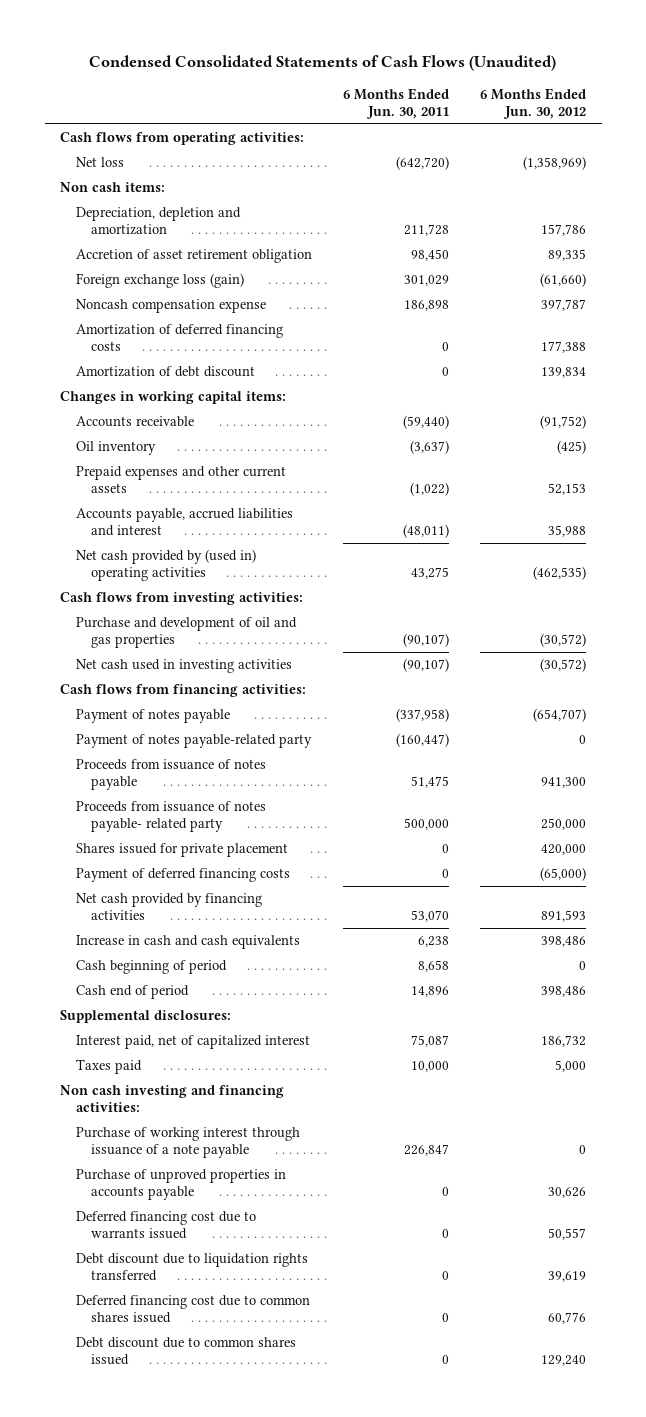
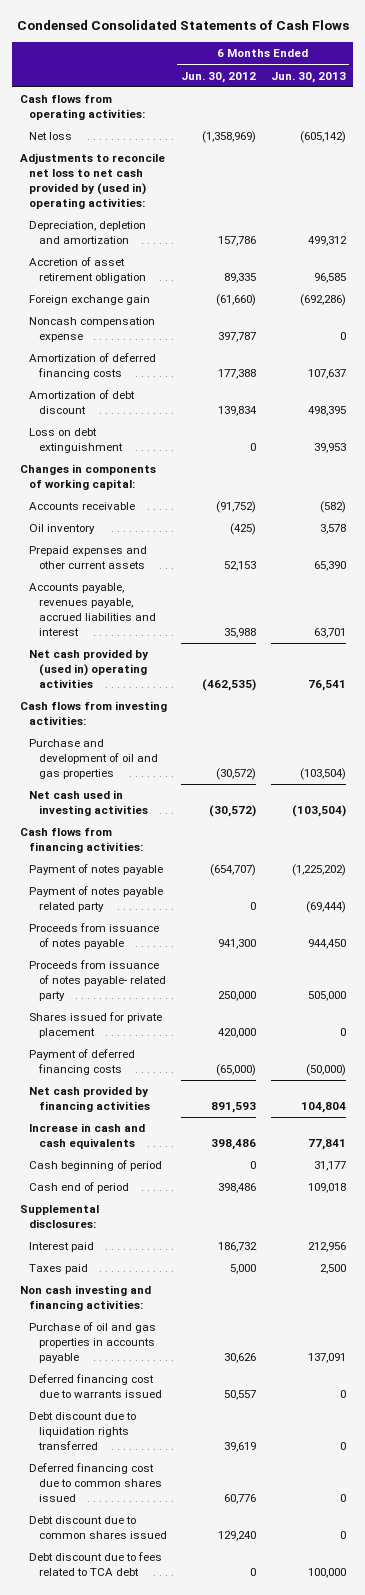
- Condensed Consolidated Statements of Cash Flows (Unaudited)
+ Condensed Consolidated Statements of Cash Flows
- | 6 Months Ended Jun. 30, 2011 | 6 Months Ended Jun. 30, 2012
+ | 6 Months Ended Jun. 30, 2012 | 6 Months Ended Jun. 30, 2013
- Non cash items:
+ Adjustments to reconcile net loss to net cash provided by (used in) operating activities:
- Foreign exchange loss (gain) | 301,029 | (61,660)
+ Foreign exchange gain | (61,660) | (692,286)
- Changes in working capital items:
+ Loss on debt extinguishment | 0 | 39,953
+ Changes in components of working capital:
- Accounts payable, accrued liabilities and interest | (48,011) | 35,988
+ Accounts payable, revenues payable, accrued liabilities and interest | 35,988 | 63,701
- Payment of notes payable-related party | (160,447) | 0
+ Payment of notes payable related party | 0 | (69,444)
- Interest paid, net of capitalized interest | 75,087 | 186,732
+ Interest paid | 186,732 | 212,956
- Purchase of working interest through issuance of a note payable | 226,847 | 0
- Purchase of unproved properties in accounts payable | 0 | 30,626
+ Purchase of oil and gas properties in accounts payable | 30,626 | 137,091
+ Debt discount due to fees related to TCA debt | 0 | 100,000

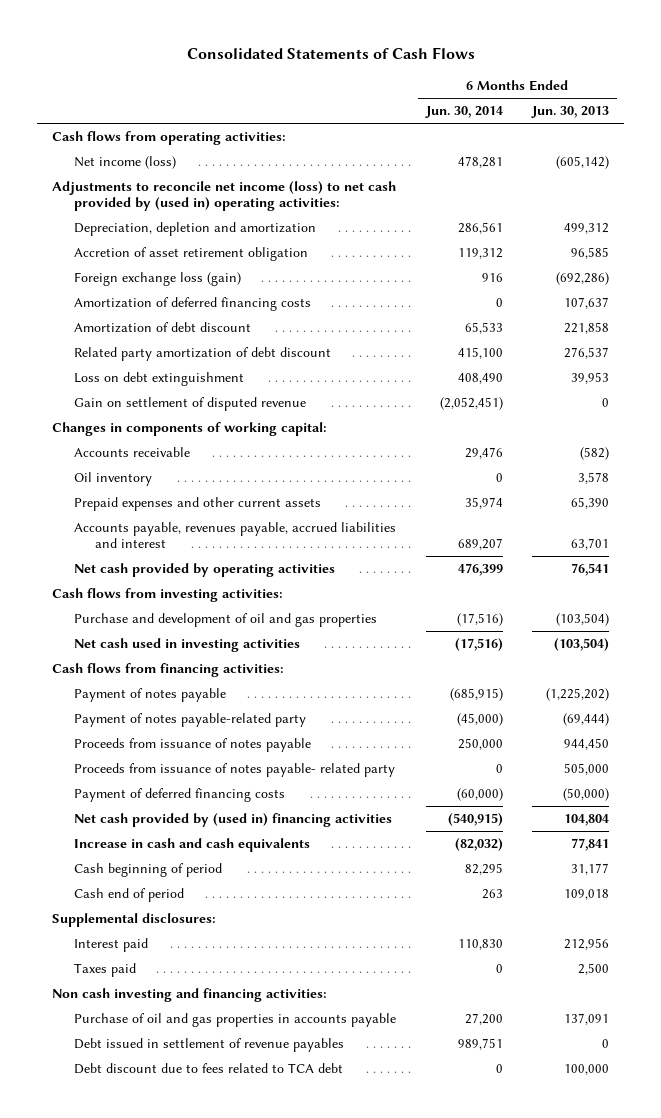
- Condensed Consolidated Statements of Cash Flows
+ Consolidated Statements of Cash Flows
- | 6 Months Ended Jun. 30, 2012 | 6 Months Ended Jun. 30, 2013
+ | 6 Months Ended Jun. 30, 2014 | 6 Months Ended Jun. 30, 2013
- Net loss | (1,358,969) | (605,142)
- Adjustments to reconcile net loss to net cash provided by (used in) operating activities:
+ Net income (loss) | 478,281 | (605,142)
+ Adjustments to reconcile net income (loss) to net cash provided by (used in) operating activities:
- Foreign exchange gain | (61,660) | (692,286)
- Noncash compensation expense | 397,787 | 0
+ Foreign exchange loss (gain) | 916 | (692,286)
- Amortization of debt discount | 139,834 | 498,395
+ Amortization of debt discount | 65,533 | 221,858
+ Related party amortization of debt discount | 415,100 | 276,537
+ Gain on settlement of disputed revenue | (2,052,451) | 0
- Net cash provided by (used in) operating activities | (462,535) | 76,541
+ Net cash provided by operating activities | 476,399 | 76,541
- Payment of notes payable related party | 0 | (69,444)
+ Payment of notes payable-related party | (45,000) | (69,444)
- Shares issued for private placement | 420,000 | 0
- Net cash provided by financing activities | 891,593 | 104,804
+ Net cash provided by (used in) financing activities | (540,915) | 104,804
- Deferred financing cost due to warrants issued | 50,557 | 0
- Debt discount due to liquidation rights transferred | 39,619 | 0
- Deferred financing cost due to common shares issued | 60,776 | 0
- Debt discount due to common shares issued | 129,240 | 0
+ Debt issued in settlement of revenue payables | 989,751 | 0

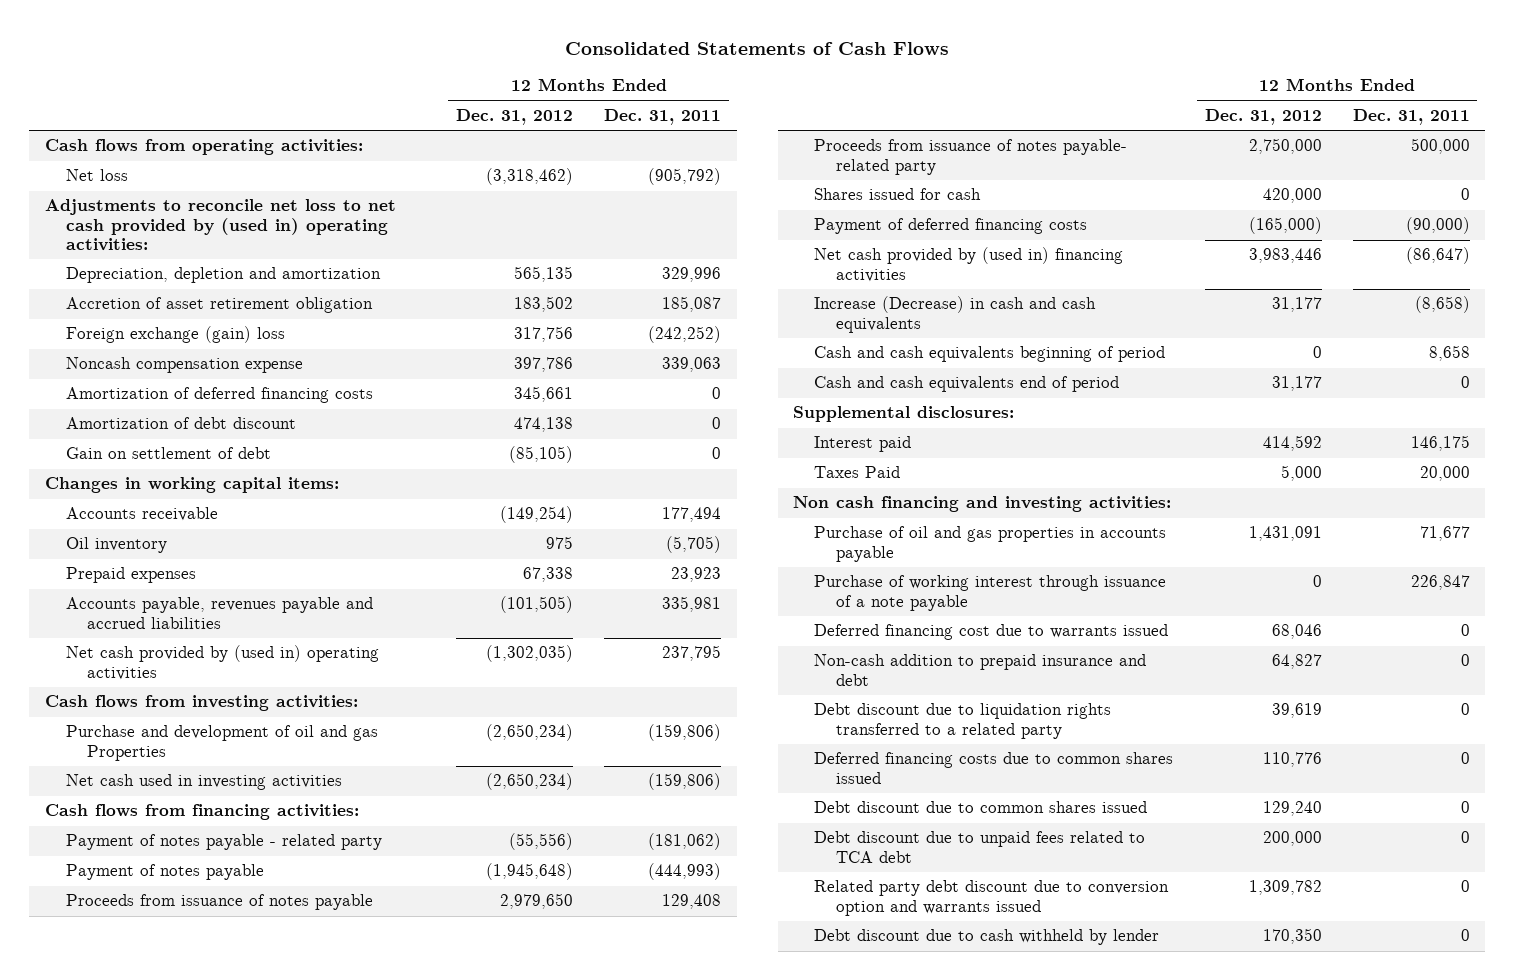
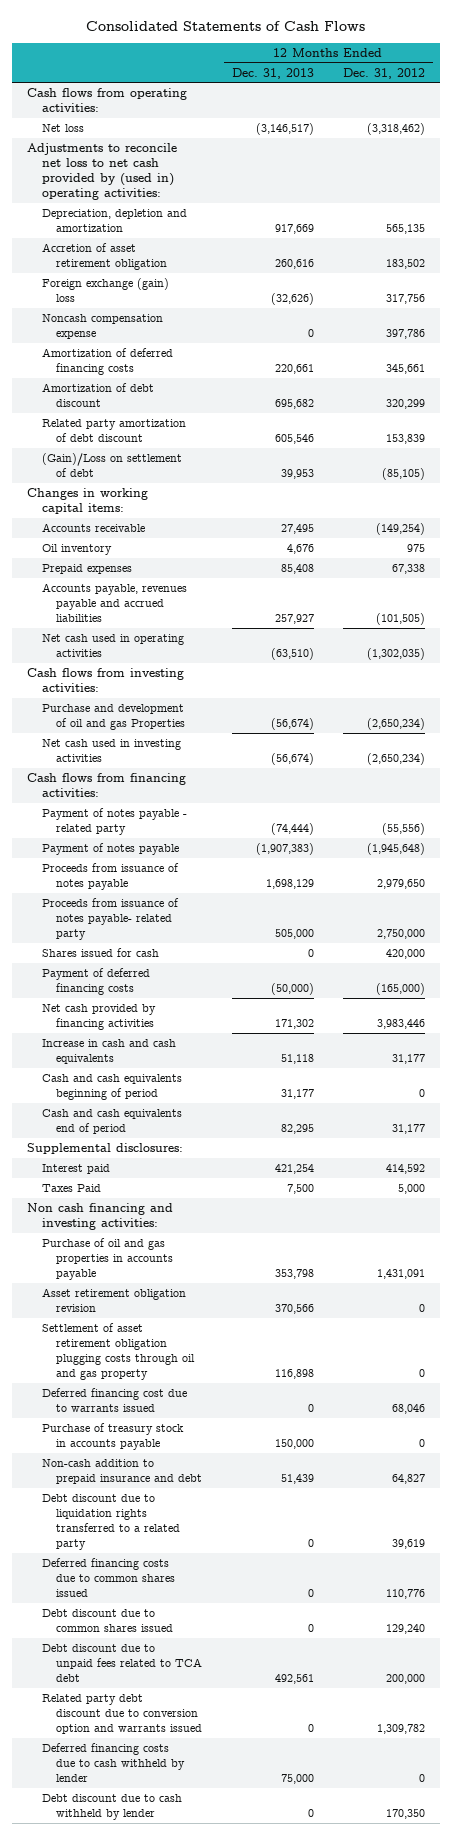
- | 12 Months Ended Dec. 31, 2012 | 12 Months Ended Dec. 31, 2011
+ | 12 Months Ended Dec. 31, 2013 | 12 Months Ended Dec. 31, 2012
- Amortization of debt discount | 474,138 | 0
- Gain on settlement of debt | (85,105) | 0
+ Amortization of debt discount | 695,682 | 320,299
+ Related party amortization of debt discount | 605,546 | 153,839
+ (Gain)/Loss on settlement of debt | 39,953 | (85,105)
- Net cash provided by (used in) operating activities | (1,302,035) | 237,795
+ Net cash used in operating activities | (63,510) | (1,302,035)
- Net cash provided by (used in) financing activities | 3,983,446 | (86,647)
- Increase (Decrease) in cash and cash equivalents | 31,177 | (8,658)
+ Net cash provided by financing activities | 171,302 | 3,983,446
+ Increase in cash and cash equivalents | 51,118 | 31,177
- Purchase of working interest through issuance of a note payable | 0 | 226,847
+ Asset retirement obligation revision | 370,566 | 0
+ Settlement of asset retirement obligation plugging costs through oil and gas property | 116,898 | 0
+ Purchase of treasury stock in accounts payable | 150,000 | 0
+ Deferred financing costs due to cash withheld by lender | 75,000 | 0

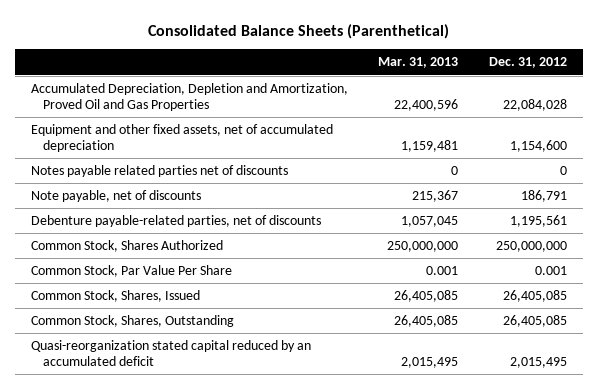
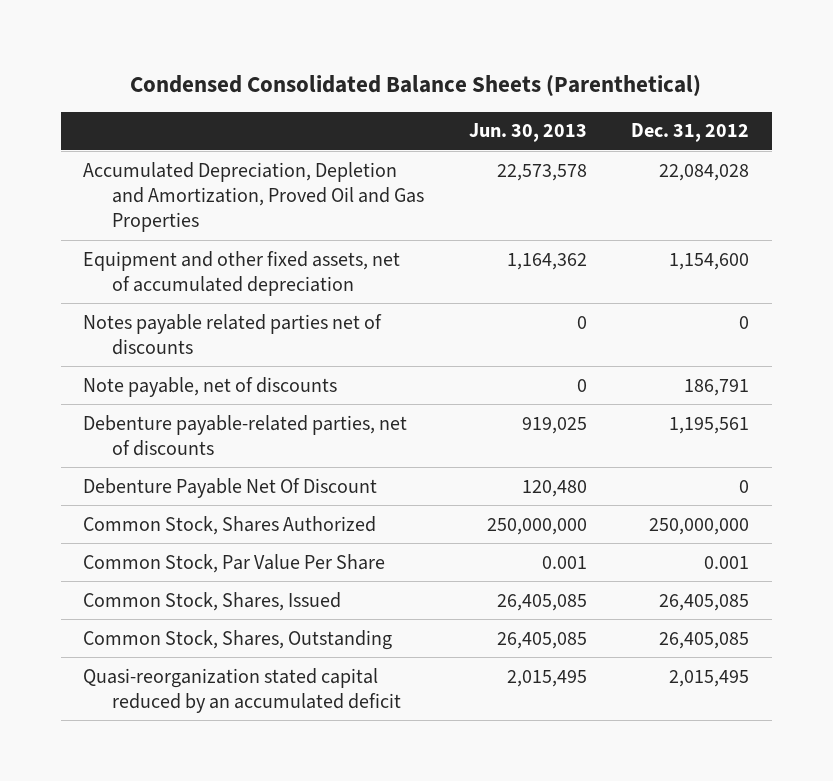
- Consolidated Balance Sheets (Parenthetical)
+ Condensed Consolidated Balance Sheets (Parenthetical)
- | Mar. 31, 2013 | Dec. 31, 2012
+ | Jun. 30, 2013 | Dec. 31, 2012
+ Debenture Payable Net Of Discount | 120,480 | 0

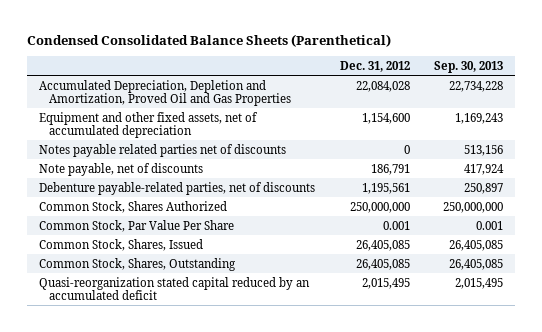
- | Jun. 30, 2013 | Dec. 31, 2012
+ | Dec. 31, 2012 | Sep. 30, 2013
- Debenture Payable Net Of Discount | 120,480 | 0

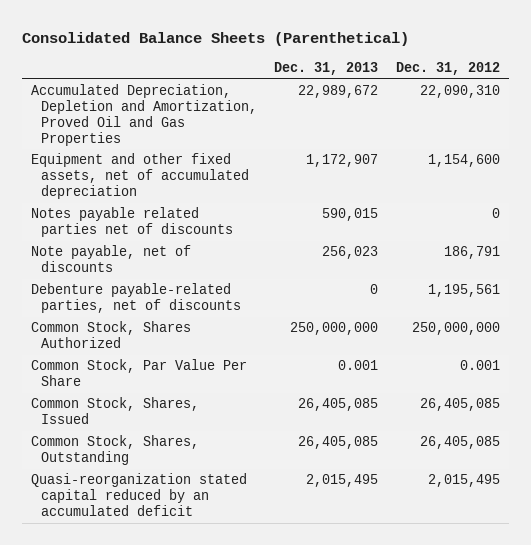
- Condensed Consolidated Balance Sheets (Parenthetical)
+ Consolidated Balance Sheets (Parenthetical)
- | Dec. 31, 2012 | Sep. 30, 2013
+ | Dec. 31, 2013 | Dec. 31, 2012
- Accumulated Depreciation, Depletion and Amortization, Proved Oil and Gas Properties | 22,084,028 | 22,734,228
+ Accumulated Depreciation, Depletion and Amortization, Proved Oil and Gas Properties | 22,989,672 | 22,090,310

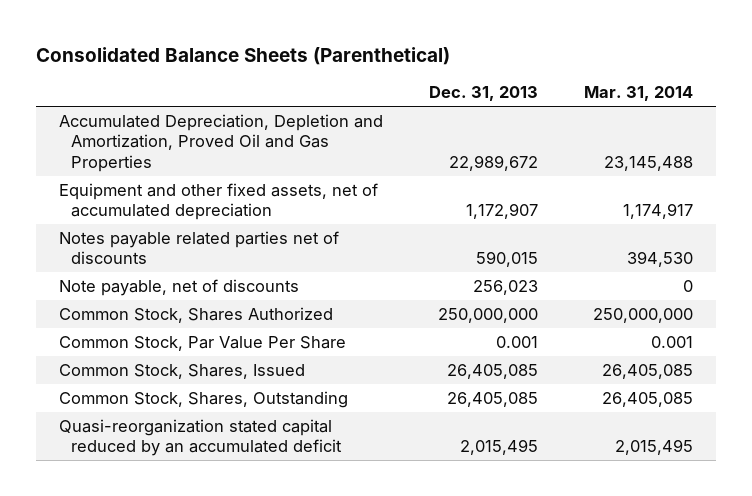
- | Dec. 31, 2013 | Dec. 31, 2012
+ | Dec. 31, 2013 | Mar. 31, 2014
- Debenture payable-related parties, net of discounts | 0 | 1,195,561

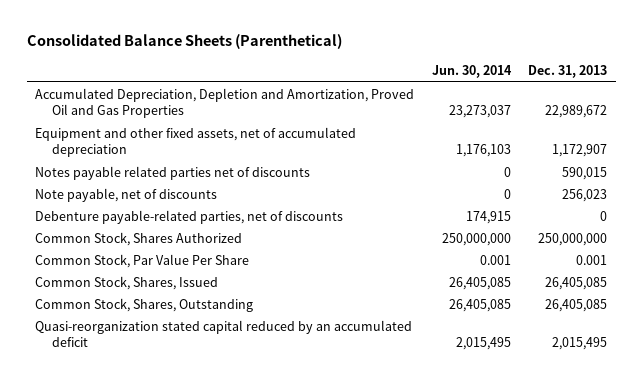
- | Dec. 31, 2013 | Mar. 31, 2014
+ | Jun. 30, 2014 | Dec. 31, 2013
+ Debenture payable-related parties, net of discounts | 174,915 | 0

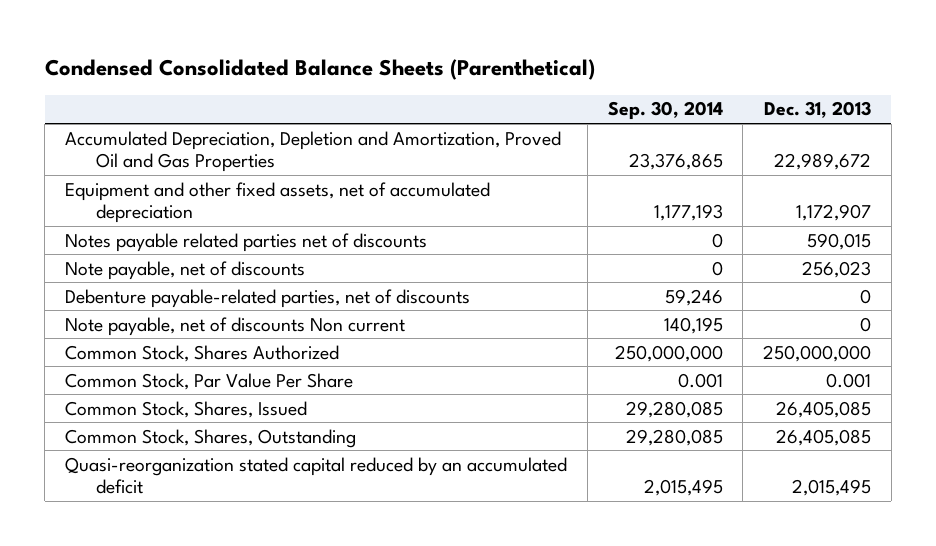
- Consolidated Balance Sheets (Parenthetical)
+ Condensed Consolidated Balance Sheets (Parenthetical)
- | Jun. 30, 2014 | Dec. 31, 2013
+ | Sep. 30, 2014 | Dec. 31, 2013
+ Note payable, net of discounts Non current | 140,195 | 0

